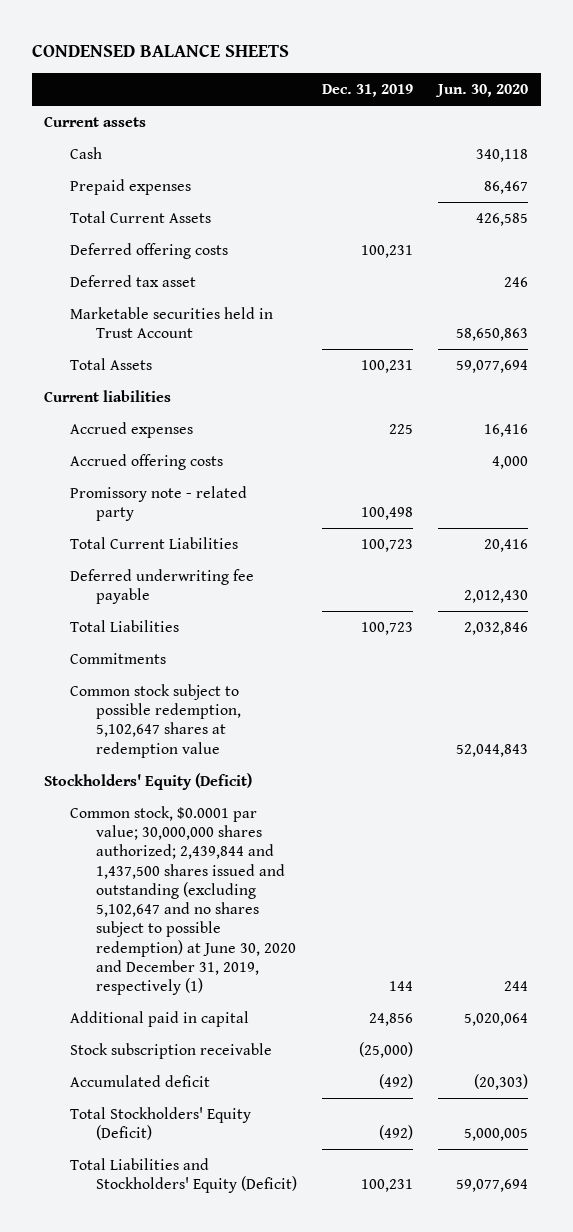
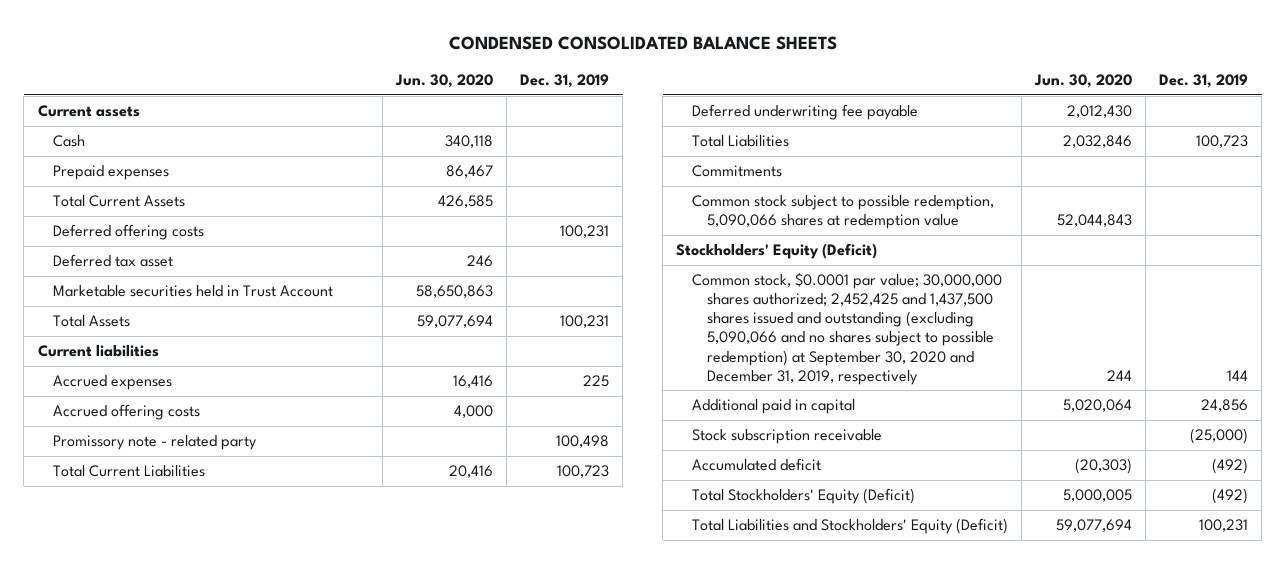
- CONDENSED BALANCE SHEETS
+ CONDENSED CONSOLIDATED BALANCE SHEETS
- | Dec. 31, 2019 | Jun. 30, 2020
+ | Jun. 30, 2020 | Dec. 31, 2019
- Common stock subject to possible redemption, 5,102,647 shares at redemption value | | 52,044,843
+ Common stock subject to possible redemption, 5,090,066 shares at redemption value | 52,044,843 |
- Common stock, $0.0001 par value; 30,000,000 shares authorized; 2,439,844 and 1,437,500 shares issued and outstanding (excluding 5,102,647 and no shares subject to possible redemption) at June 30, 2020 and December 31, 2019, respectively (1) | 144 | 244
+ Common stock, $0.0001 par value; 30,000,000 shares authorized; 2,452,425 and 1,437,500 shares issued and outstanding (excluding 5,090,066 and no shares subject to possible redemption) at September 30, 2020 and December 31, 2019, respectively | 244 | 144

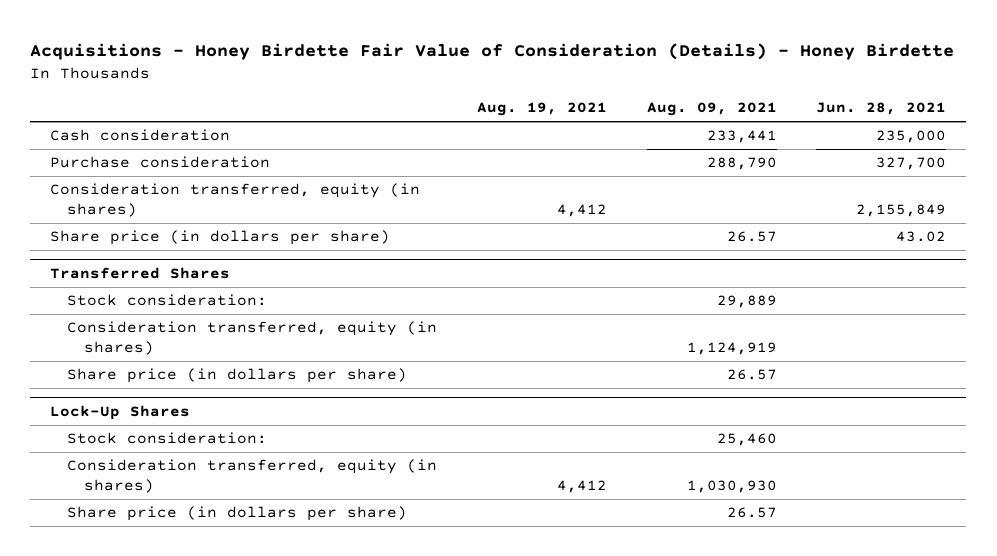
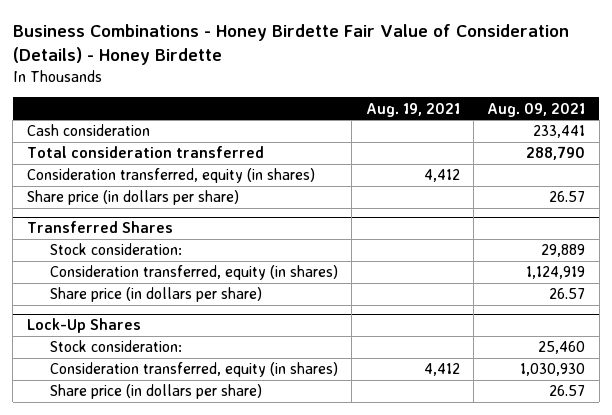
- Acquisitions - Honey Birdette Fair Value of Consideration (Details) - Honey Birdette
+ Business Combinations - Honey Birdette Fair Value of Consideration (Details) - Honey Birdette
- | Aug. 19, 2021 | Aug. 09, 2021 | Jun. 28, 2021
+ | Aug. 19, 2021 | Aug. 09, 2021
- Purchase consideration | | 288,790 | 327,700
+ Total consideration transferred | | 288,790

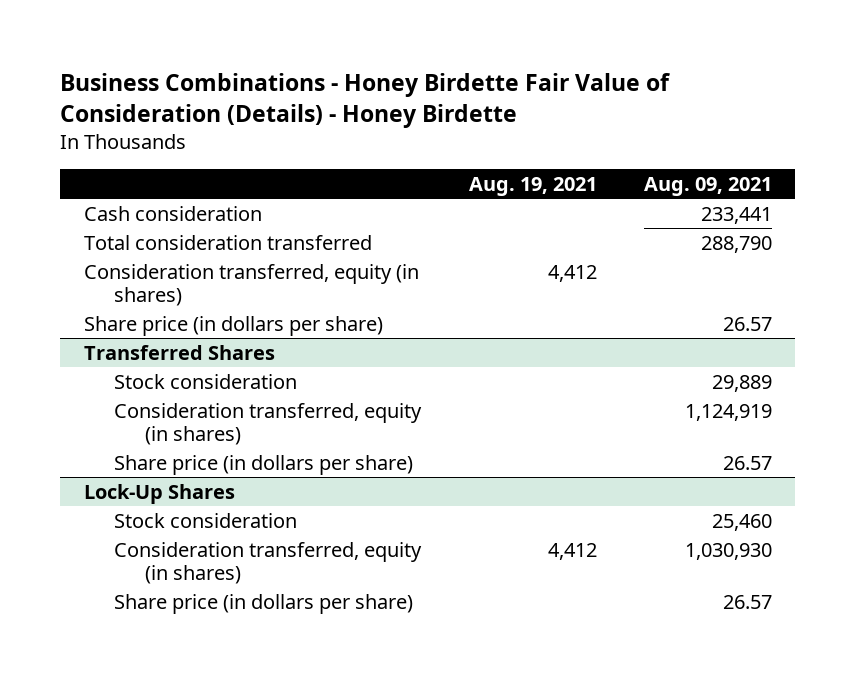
@ Transferred Shares
- Stock consideration: | | 29,889
+ Stock consideration | | 29,889
@ Lock-Up Shares
- Stock consideration: | | 25,460
+ Stock consideration | | 25,460

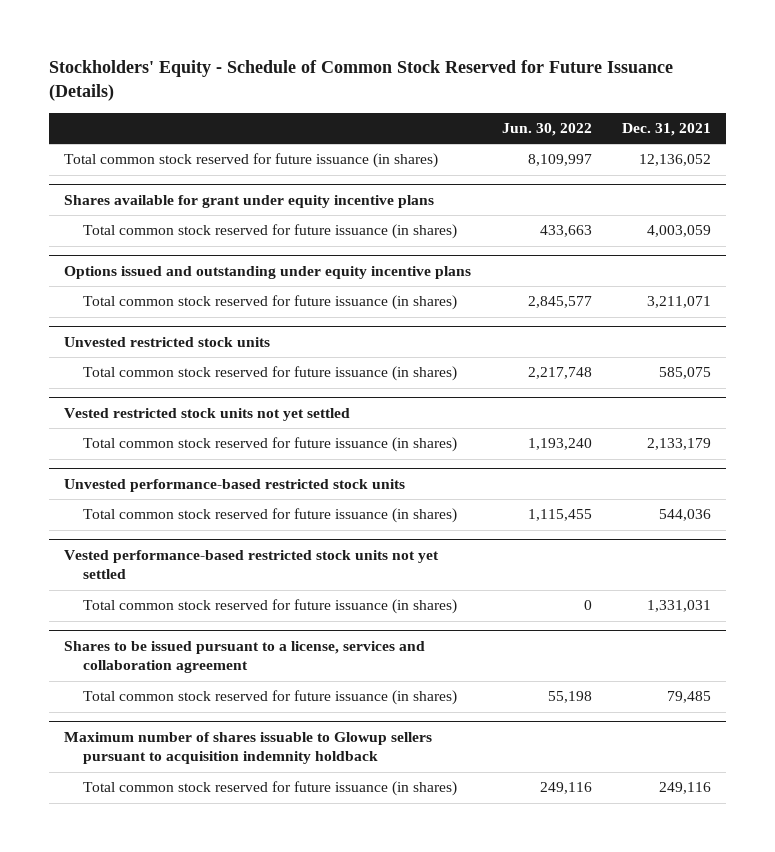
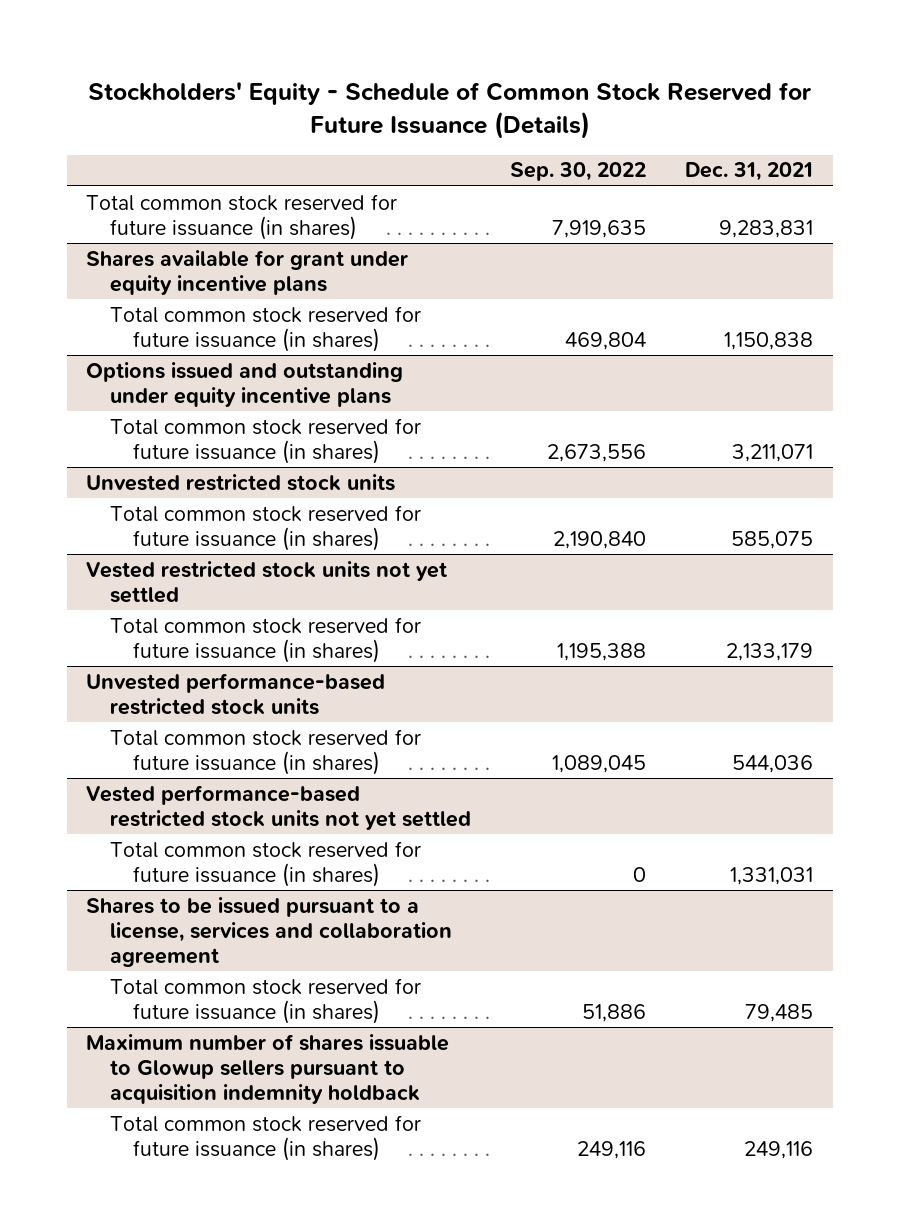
- | Jun. 30, 2022 | Dec. 31, 2021
+ | Sep. 30, 2022 | Dec. 31, 2021
- Total common stock reserved for future issuance (in shares) | 8,109,997 | 12,136,052
+ Total common stock reserved for future issuance (in shares) | 7,919,635 | 9,283,831
@ Shares available for grant under equity incentive plans
- Total common stock reserved for future issuance (in shares) | 433,663 | 4,003,059
+ Total common stock reserved for future issuance (in shares) | 469,804 | 1,150,838

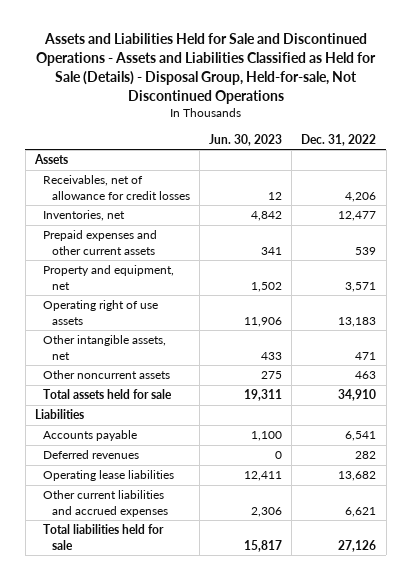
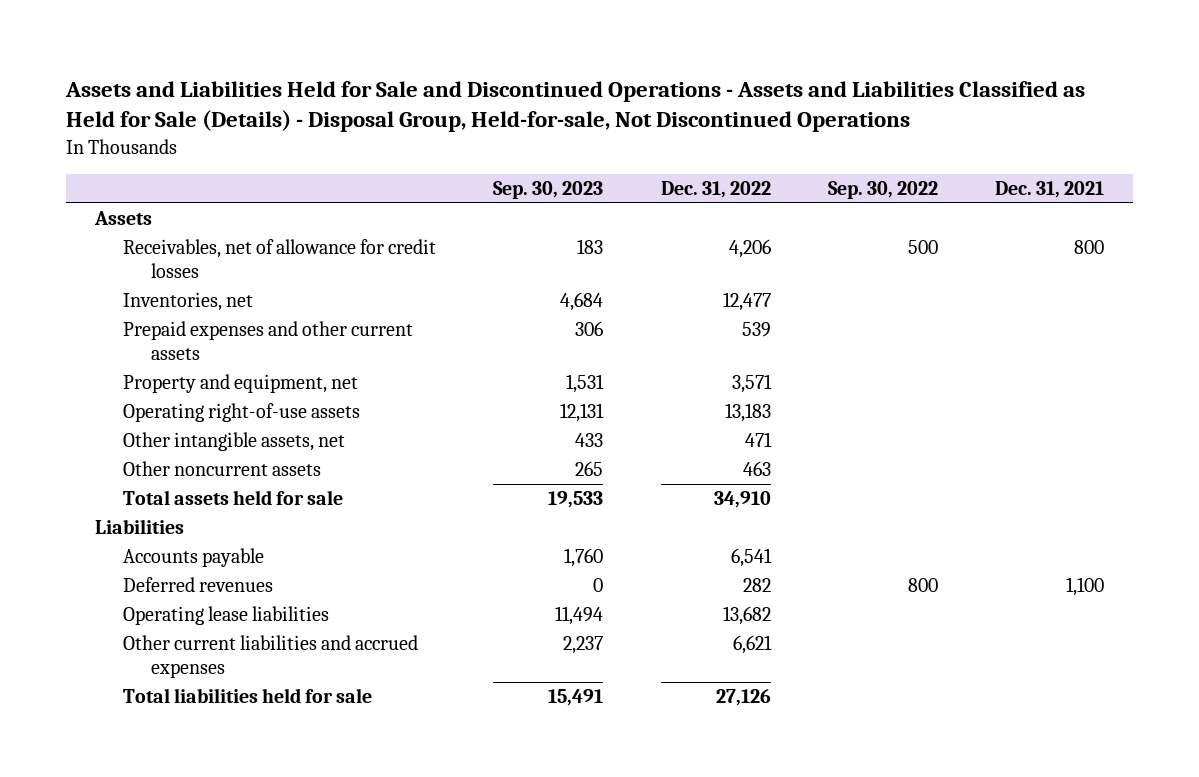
- | Jun. 30, 2023 | Dec. 31, 2022
+ | Sep. 30, 2023 | Dec. 31, 2022 | Sep. 30, 2022 | Dec. 31, 2021
- Operating right of use assets | 11,906 | 13,183
+ Operating right-of-use assets | 12,131 | 13,183 | |

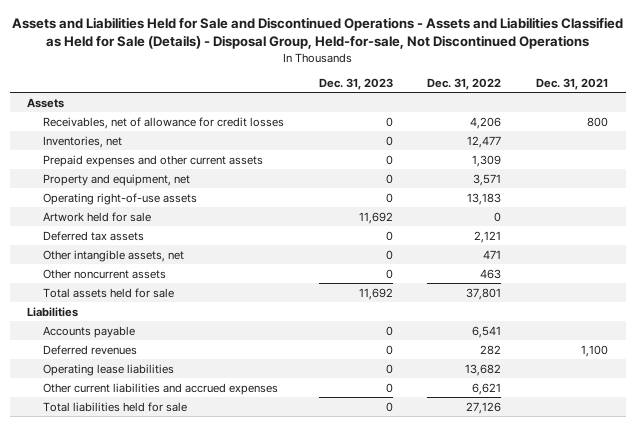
- | Sep. 30, 2023 | Dec. 31, 2022 | Sep. 30, 2022 | Dec. 31, 2021
+ | Dec. 31, 2023 | Dec. 31, 2022 | Dec. 31, 2021
- Prepaid expenses and other current assets | 306 | 539 | |
+ Prepaid expenses and other current assets | 0 | 1,309 |
+ Artwork held for sale | 11,692 | 0 |
+ Deferred tax assets | 0 | 2,121 |
- Total assets held for sale | 19,533 | 34,910 | |
+ Total assets held for sale | 11,692 | 37,801 |

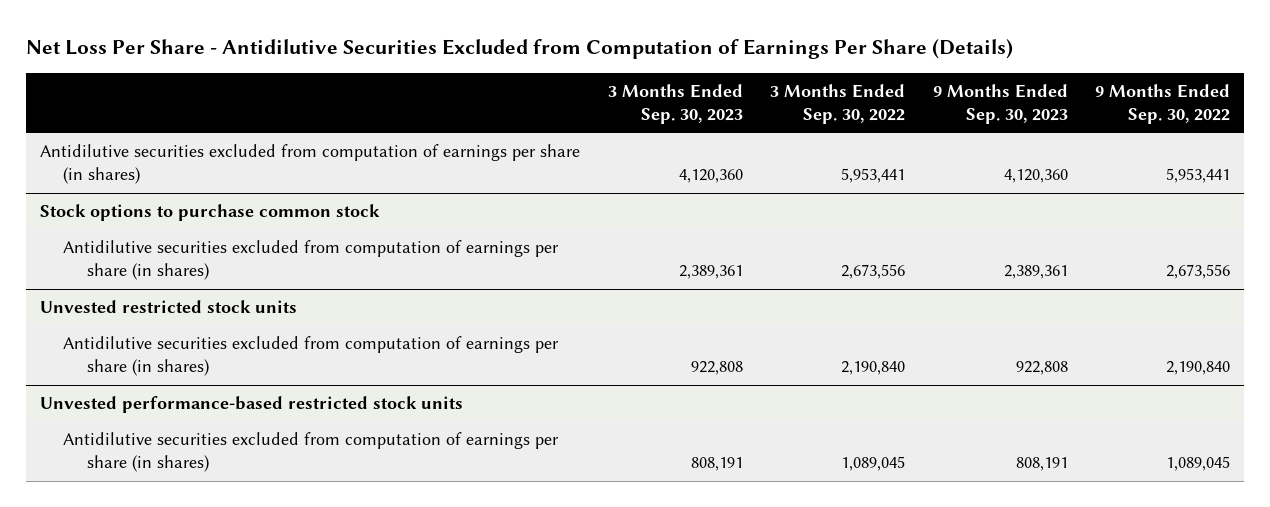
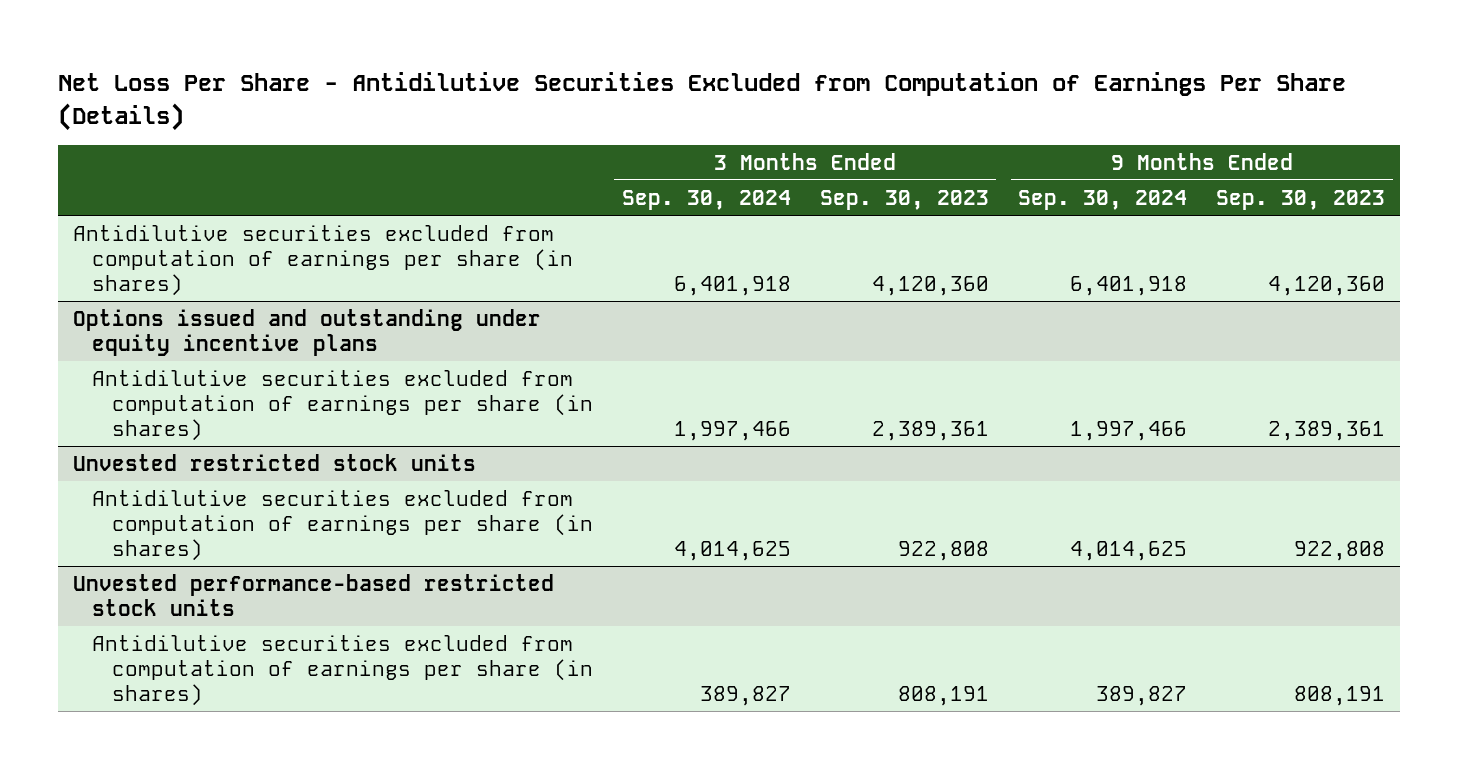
- | 3 Months Ended Sep. 30, 2023 | 3 Months Ended Sep. 30, 2022 | 9 Months Ended Sep. 30, 2023 | 9 Months Ended Sep. 30, 2022
+ | 3 Months Ended Sep. 30, 2024 | 3 Months Ended Sep. 30, 2023 | 9 Months Ended Sep. 30, 2024 | 9 Months Ended Sep. 30, 2023
- Stock options to purchase common stock
+ Options issued and outstanding under equity incentive plans

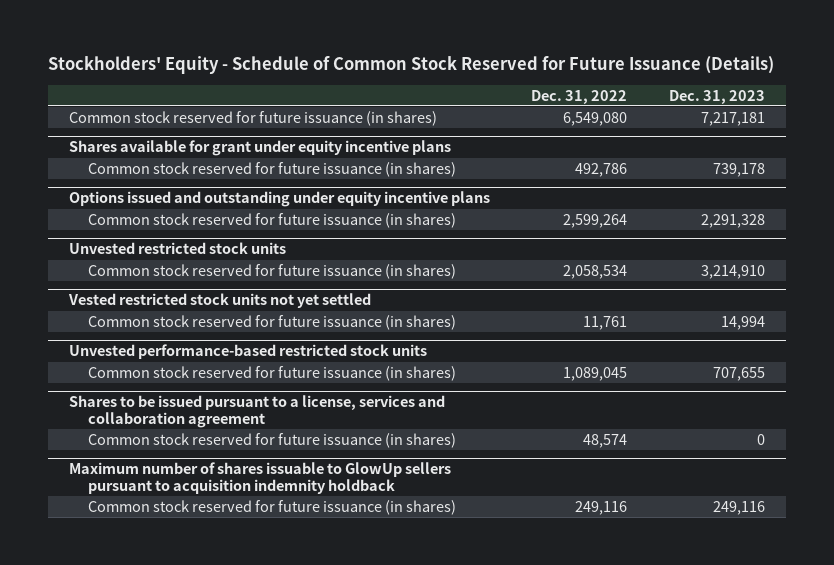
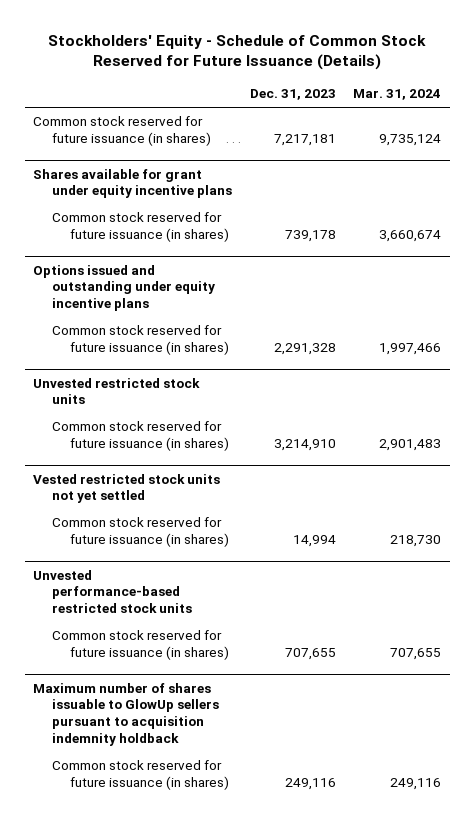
- | Dec. 31, 2022 | Dec. 31, 2023
+ | Dec. 31, 2023 | Mar. 31, 2024
- Shares to be issued pursuant to a license, services and collaboration agreement
- Common stock reserved for future issuance (in shares) | 48,574 | 0

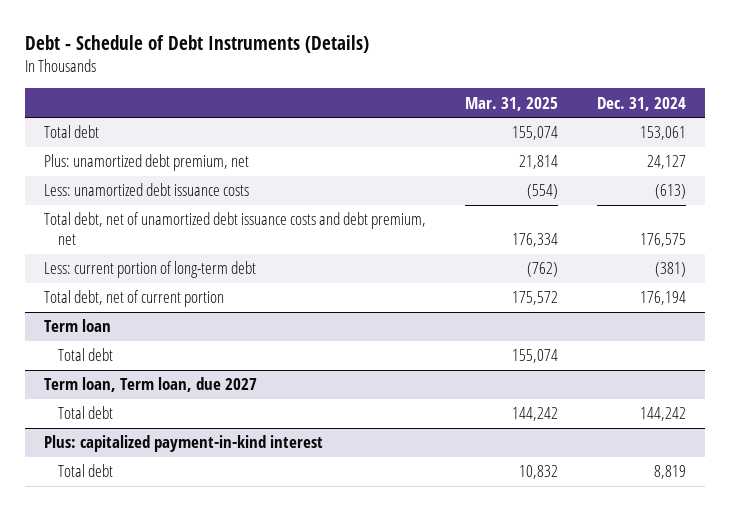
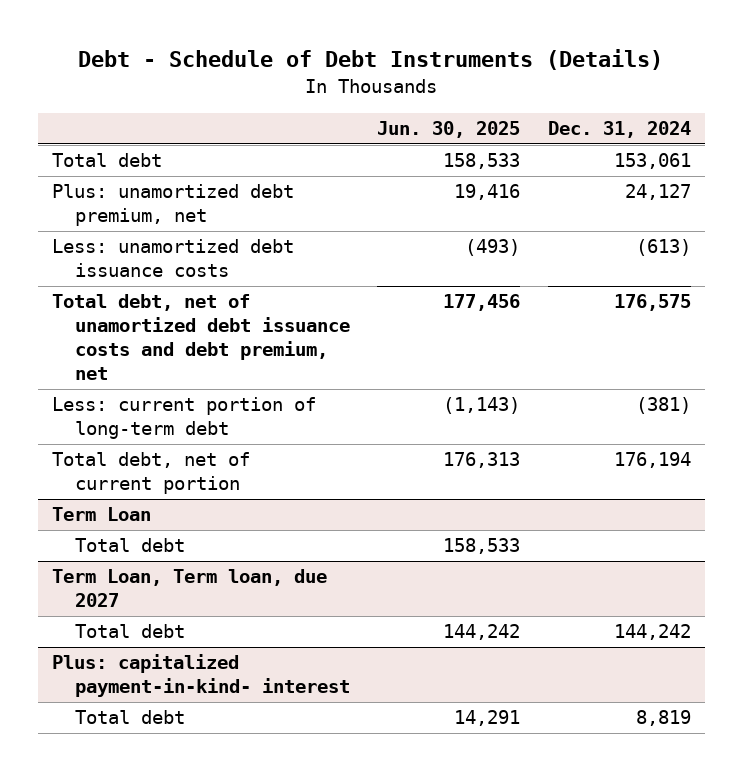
- | Mar. 31, 2025 | Dec. 31, 2024
+ | Jun. 30, 2025 | Dec. 31, 2024
- Term loan
+ Term Loan
- Term loan, Term loan, due 2027
+ Term Loan, Term loan, due 2027
- Plus: capitalized payment-in-kind interest
+ Plus: capitalized payment-in-kind- interest

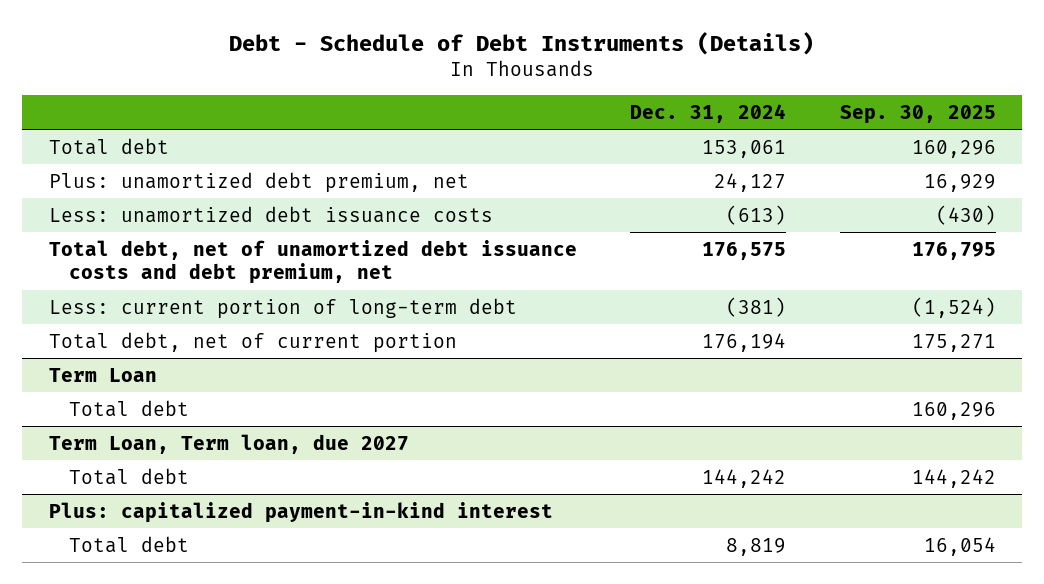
- | Jun. 30, 2025 | Dec. 31, 2024
+ | Dec. 31, 2024 | Sep. 30, 2025
- Plus: capitalized payment-in-kind- interest
+ Plus: capitalized payment-in-kind interest

